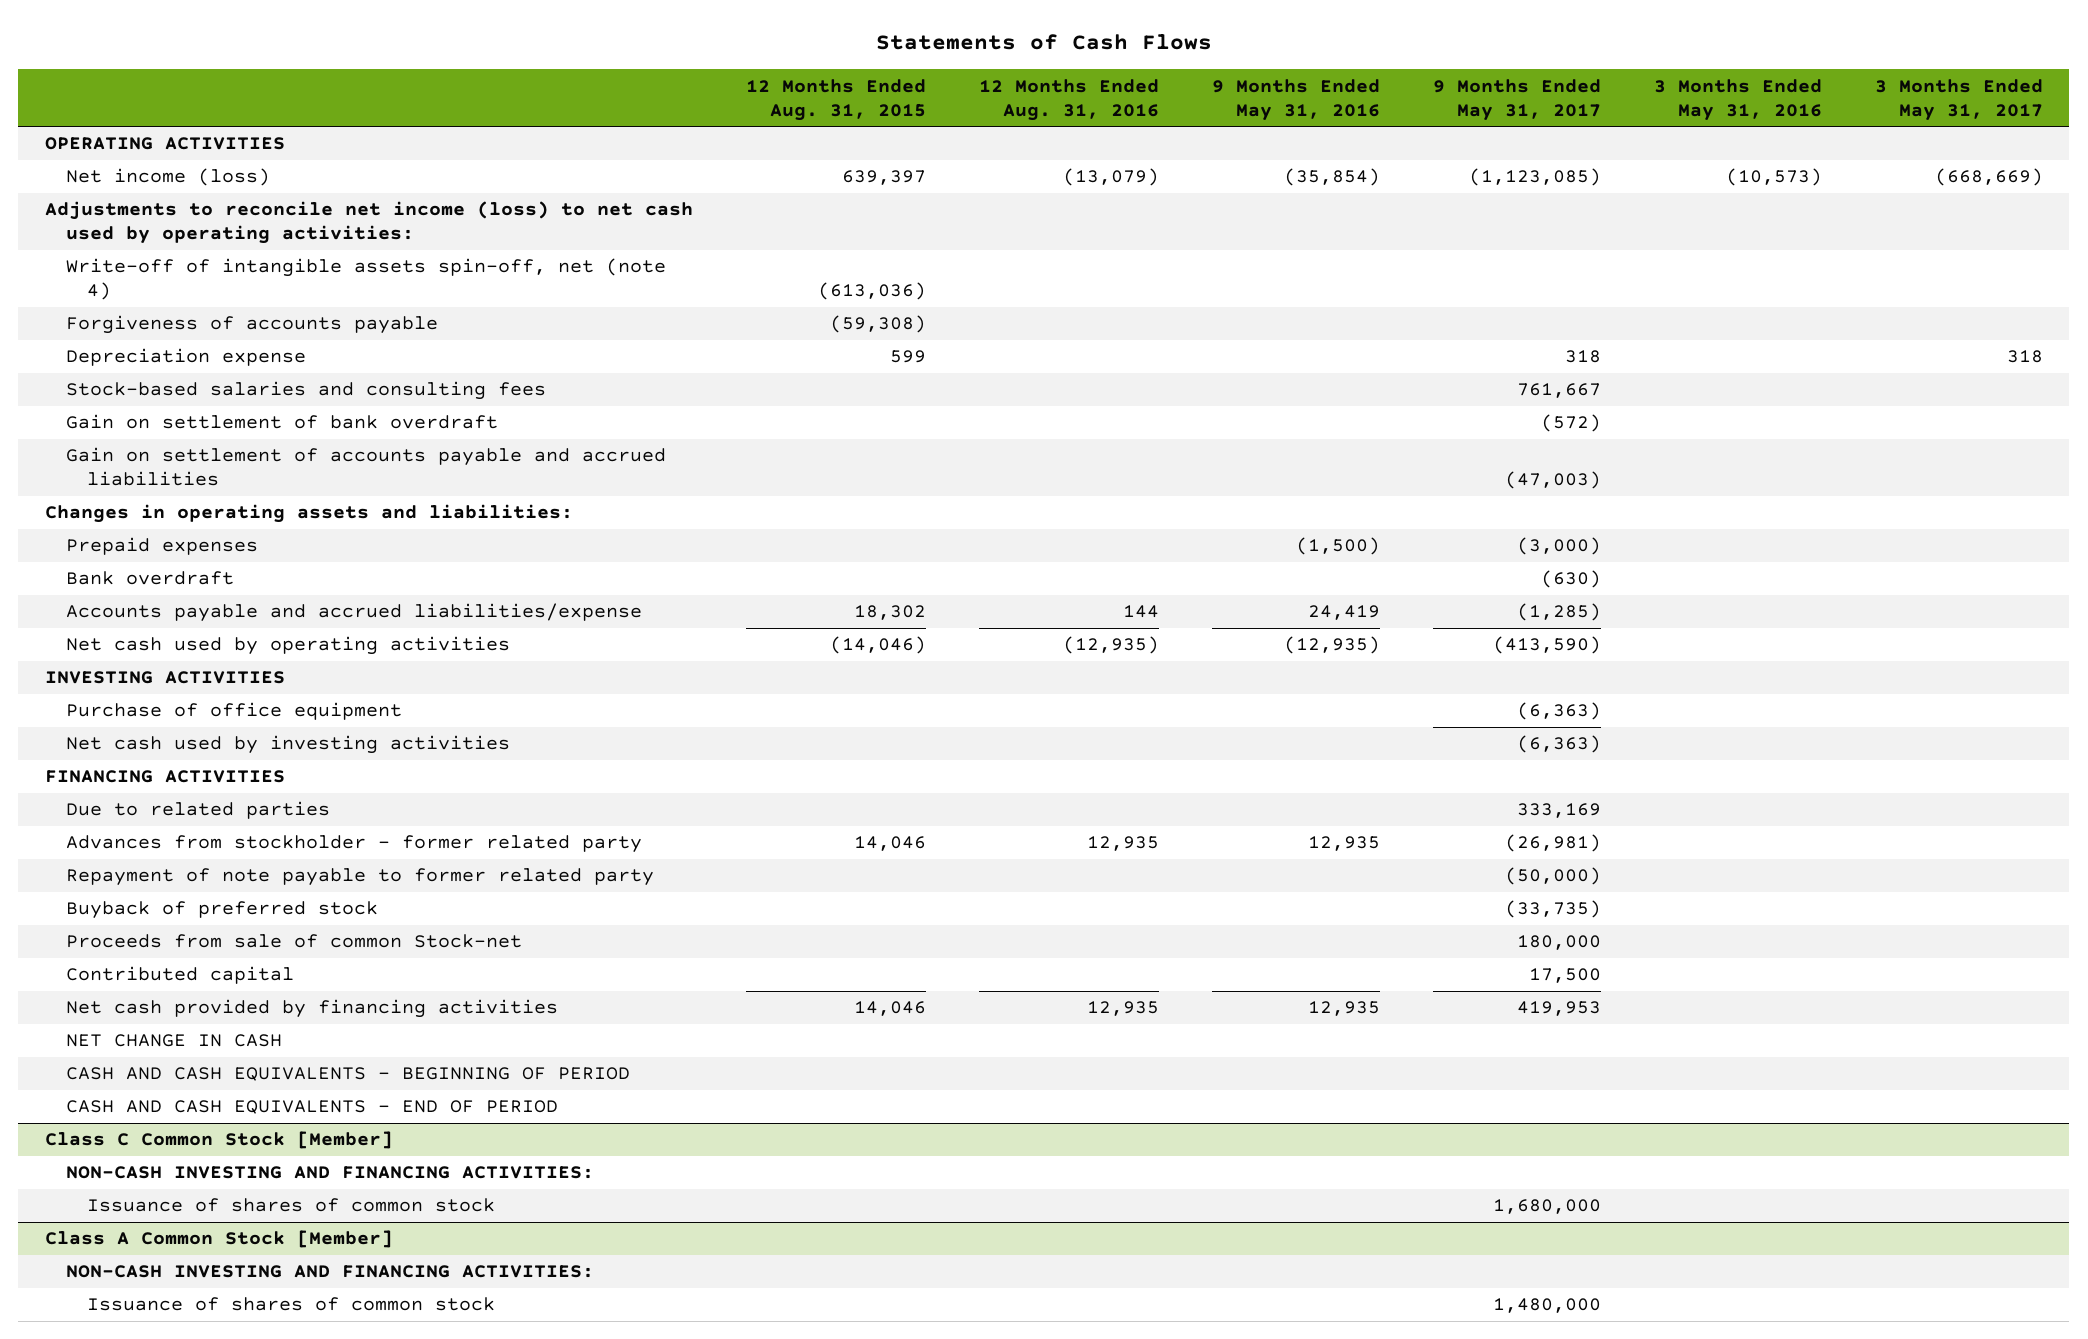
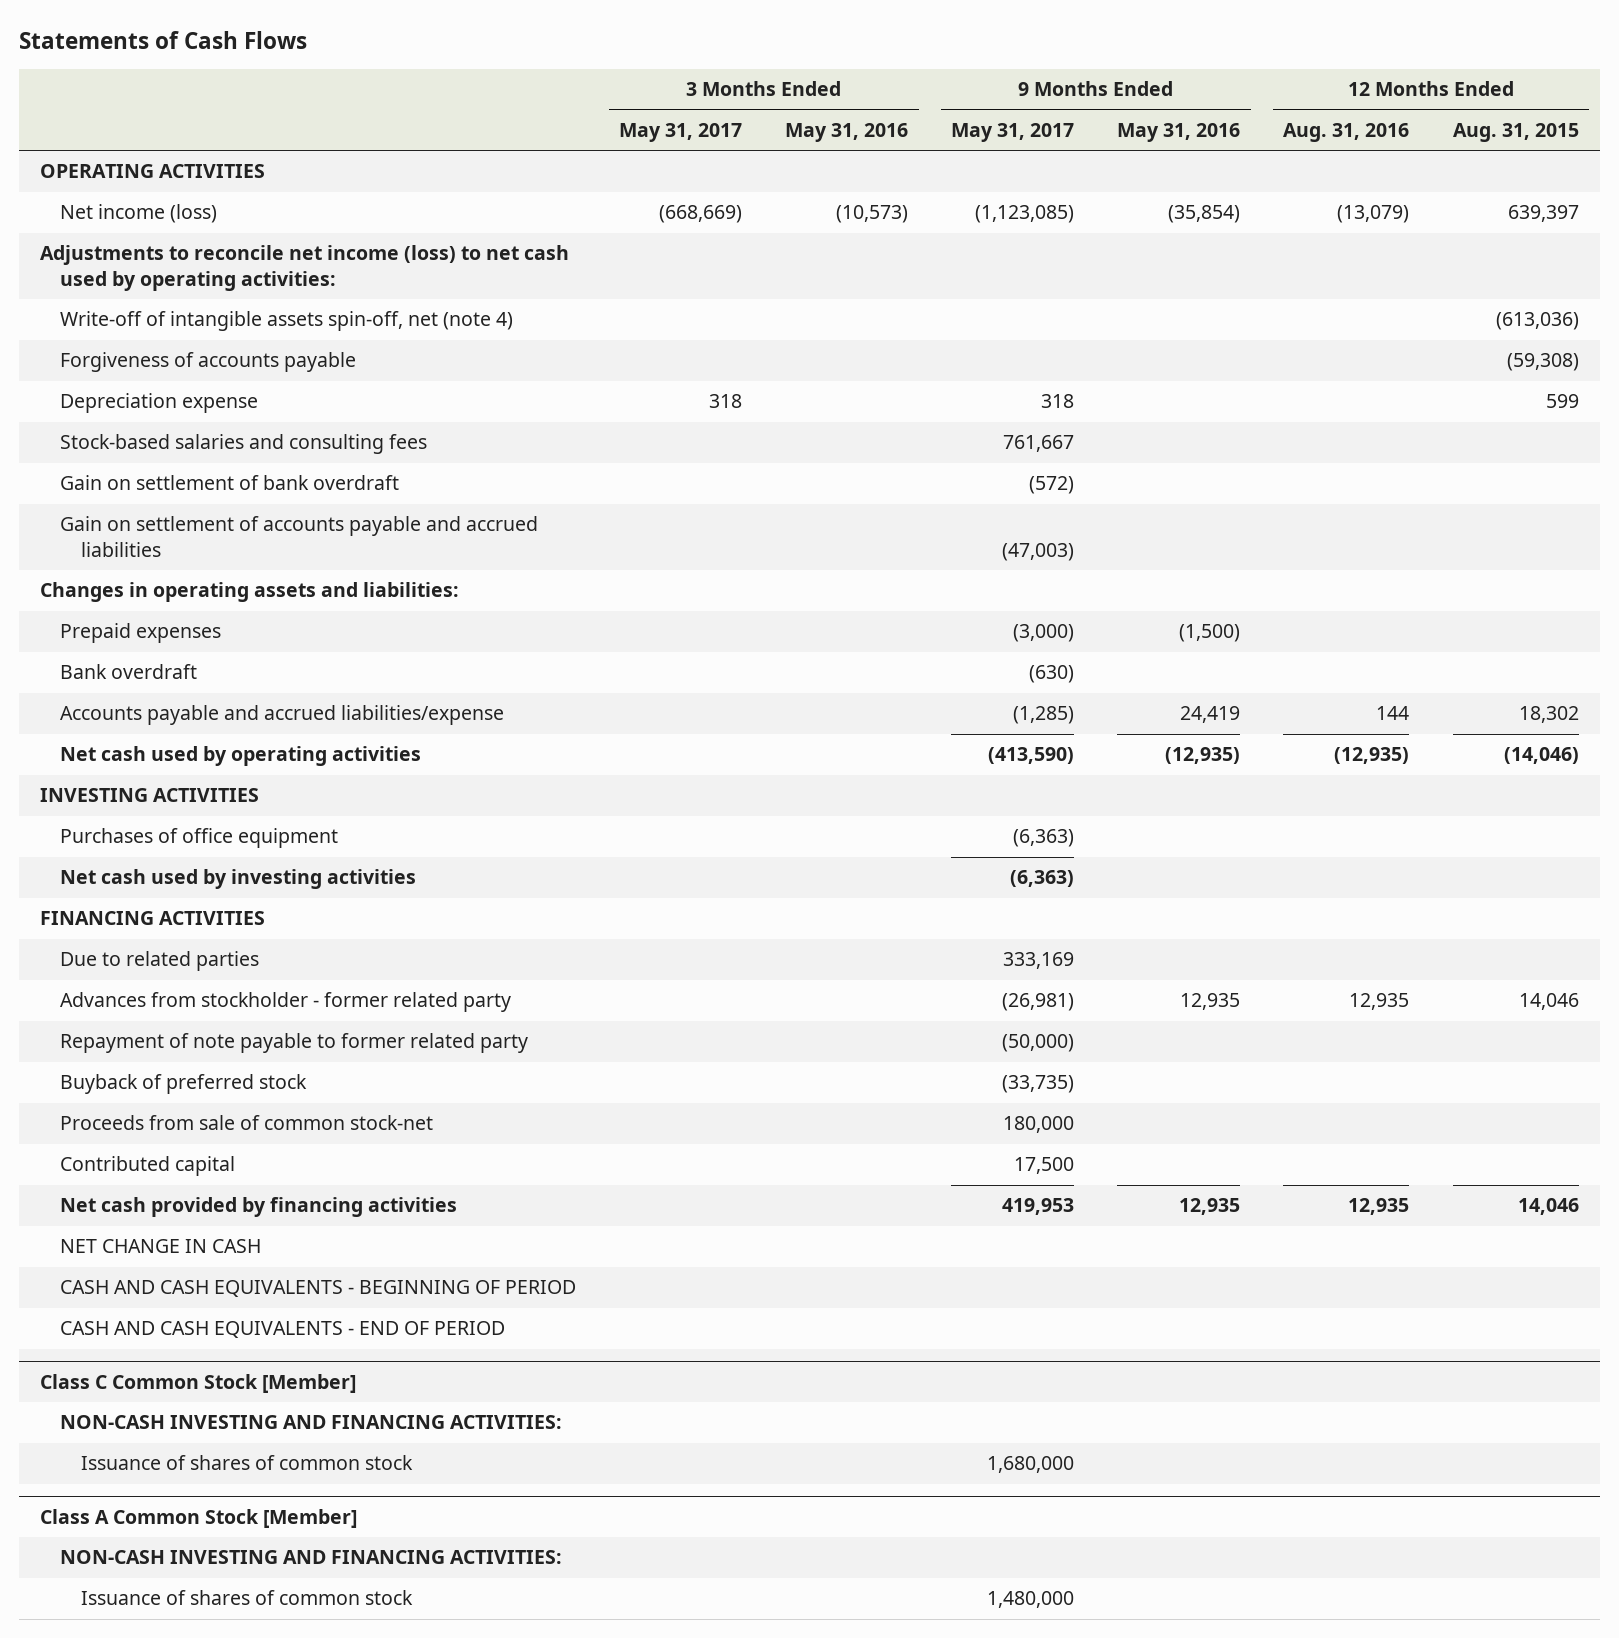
- | 12 Months Ended Aug. 31, 2015 | 12 Months Ended Aug. 31, 2016 | 9 Months Ended May 31, 2016 | 9 Months Ended May 31, 2017 | 3 Months Ended May 31, 2016 | 3 Months Ended May 31, 2017
+ | 3 Months Ended May 31, 2017 | 3 Months Ended May 31, 2016 | 9 Months Ended May 31, 2017 | 9 Months Ended May 31, 2016 | 12 Months Ended Aug. 31, 2016 | 12 Months Ended Aug. 31, 2015
- Purchase of office equipment | | | | (6,363) | |
+ Purchases of office equipment | | | (6,363) | | |
- Proceeds from sale of common Stock-net | | | | 180,000 | |
+ Proceeds from sale of common stock-net | | | 180,000 | | |

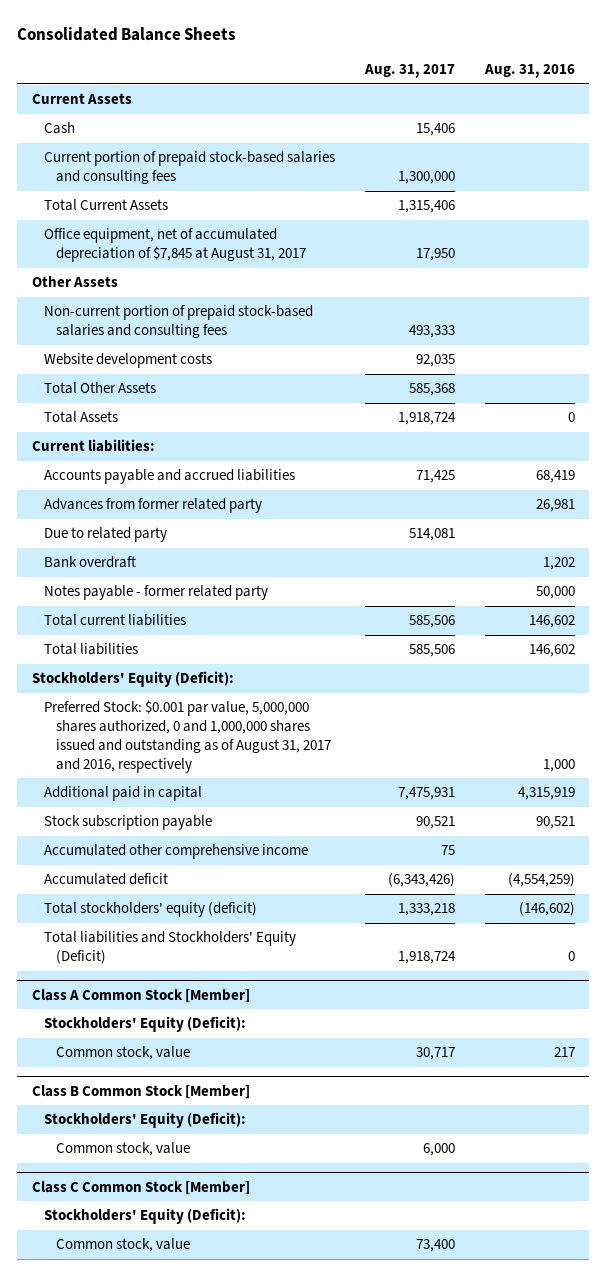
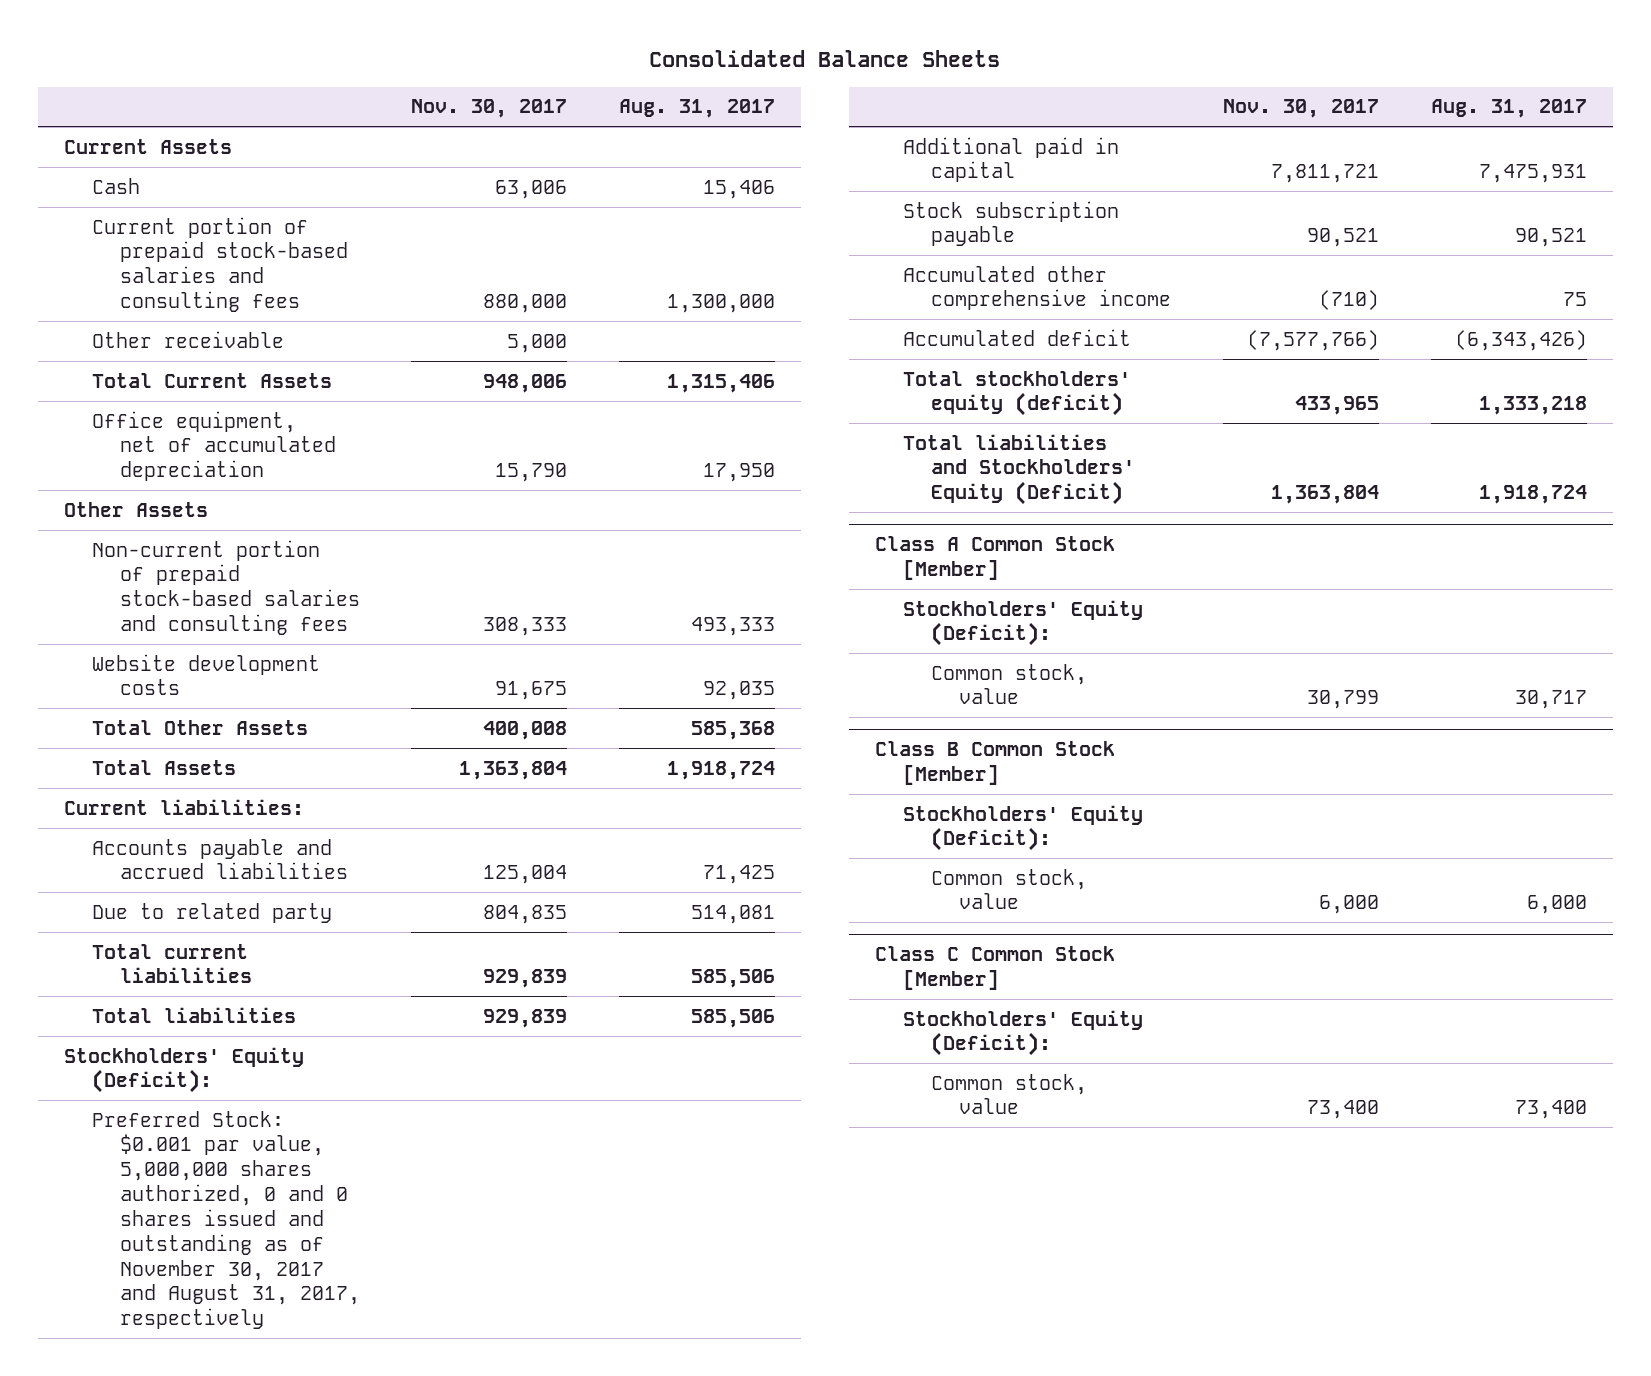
- | Aug. 31, 2017 | Aug. 31, 2016
+ | Nov. 30, 2017 | Aug. 31, 2017
+ Other receivable | 5,000 |
- Office equipment, net of accumulated depreciation of $7,845 at August 31, 2017 | 17,950 |
+ Office equipment, net of accumulated depreciation | 15,790 | 17,950
- Advances from former related party | | 26,981
- Bank overdraft | | 1,202
- Notes payable - former related party | | 50,000
- Preferred Stock: $0.001 par value, 5,000,000 shares authorized, 0 and 1,000,000 shares issued and outstanding as of August 31, 2017 and 2016, respectively | | 1,000
+ Preferred Stock: $0.001 par value, 5,000,000 shares authorized, 0 and 0 shares issued and outstanding as of November 30, 2017 and August 31, 2017, respectively

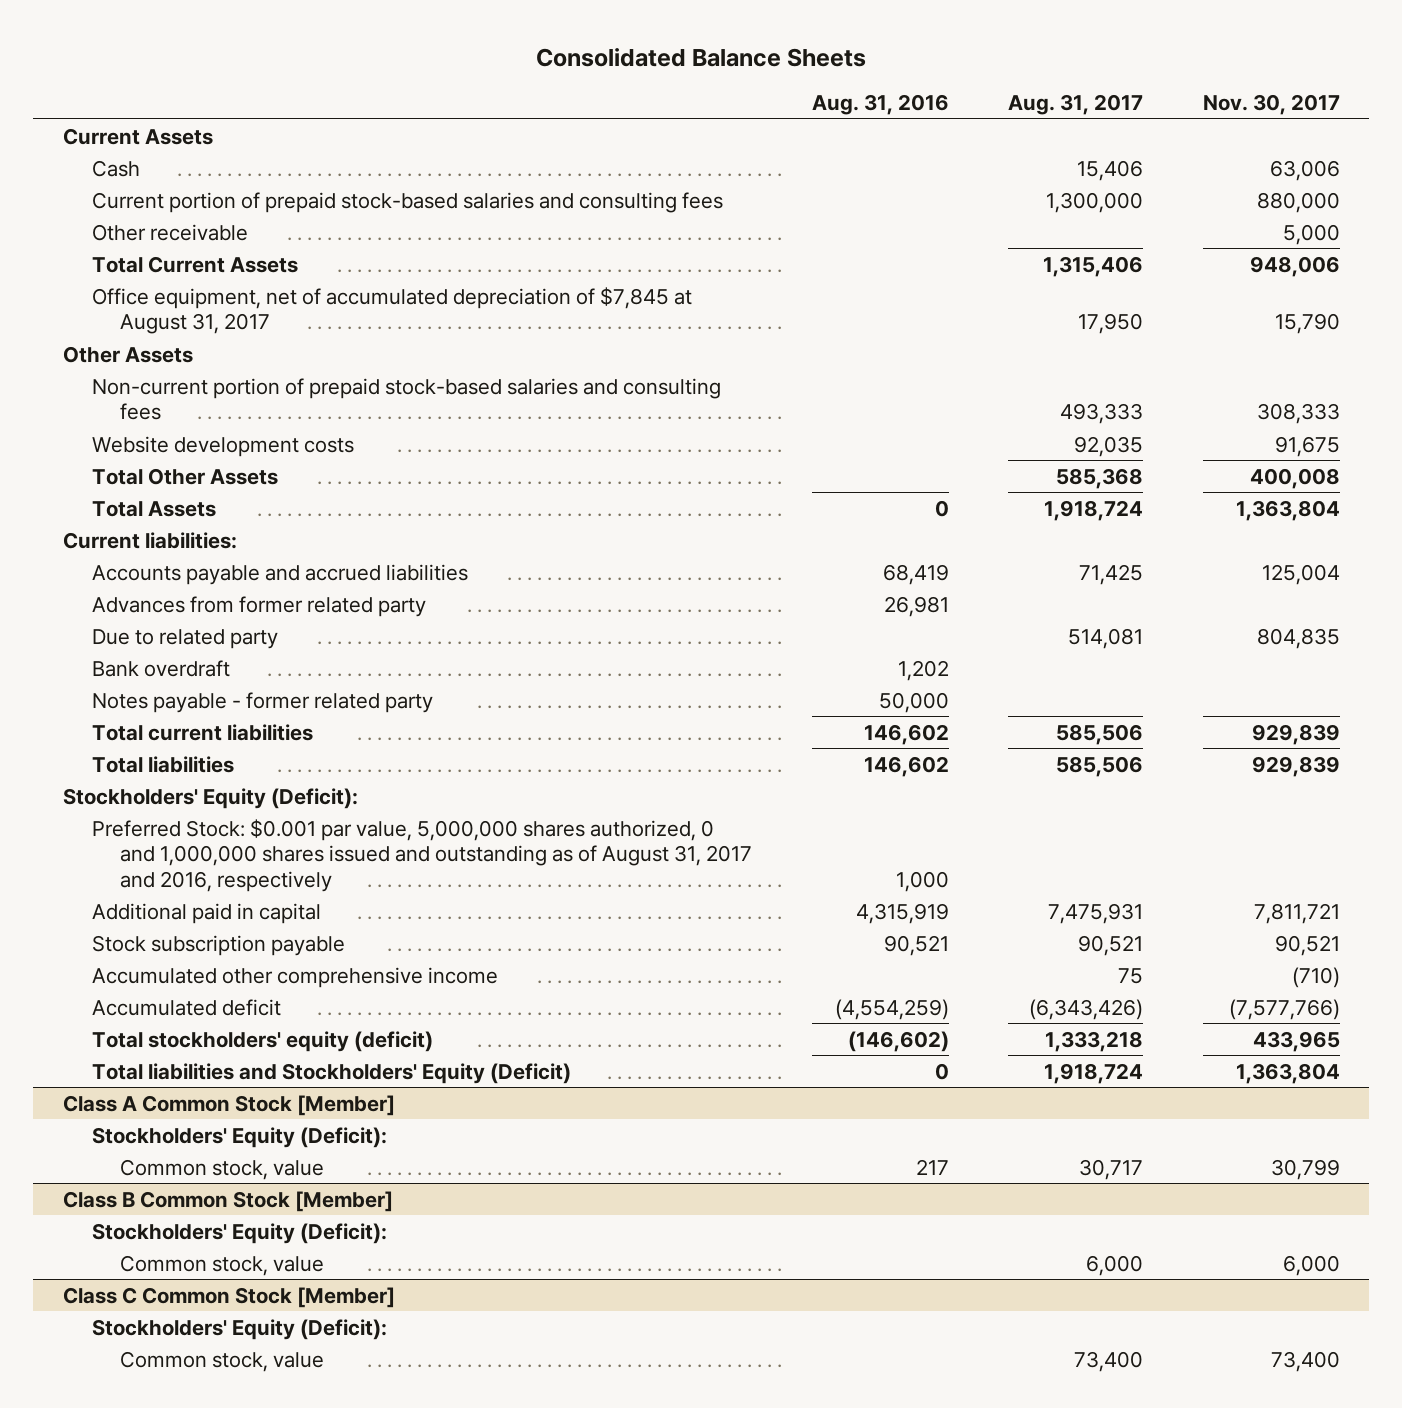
- | Nov. 30, 2017 | Aug. 31, 2017
+ | Aug. 31, 2016 | Aug. 31, 2017 | Nov. 30, 2017
- Office equipment, net of accumulated depreciation | 15,790 | 17,950
+ Office equipment, net of accumulated depreciation of $7,845 at August 31, 2017 | | 17,950 | 15,790
+ Advances from former related party | 26,981 | |
+ Bank overdraft | 1,202 | |
+ Notes payable - former related party | 50,000 | |
- Preferred Stock: $0.001 par value, 5,000,000 shares authorized, 0 and 0 shares issued and outstanding as of November 30, 2017 and August 31, 2017, respectively
+ Preferred Stock: $0.001 par value, 5,000,000 shares authorized, 0 and 1,000,000 shares issued and outstanding as of August 31, 2017 and 2016, respectively | 1,000 | |

